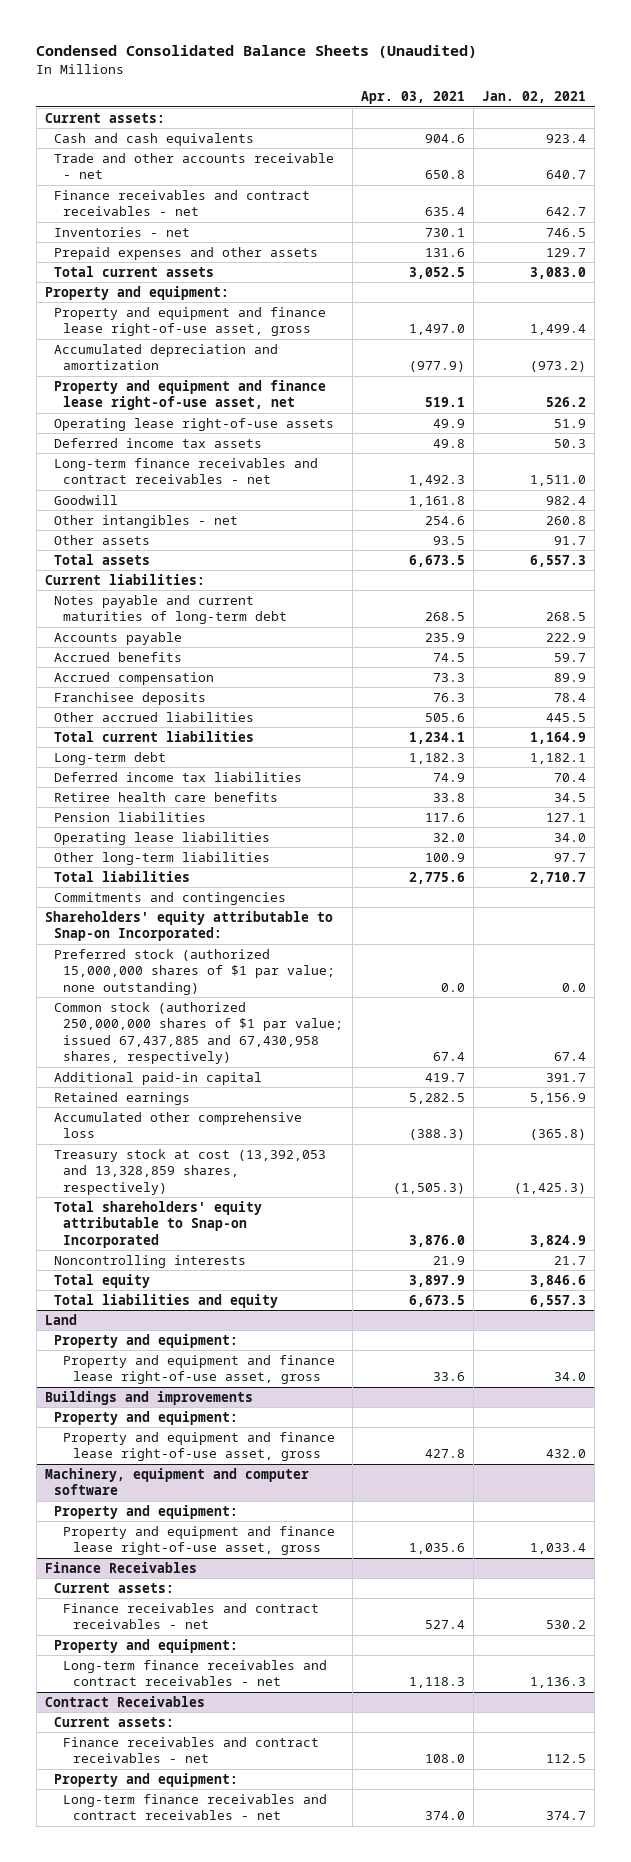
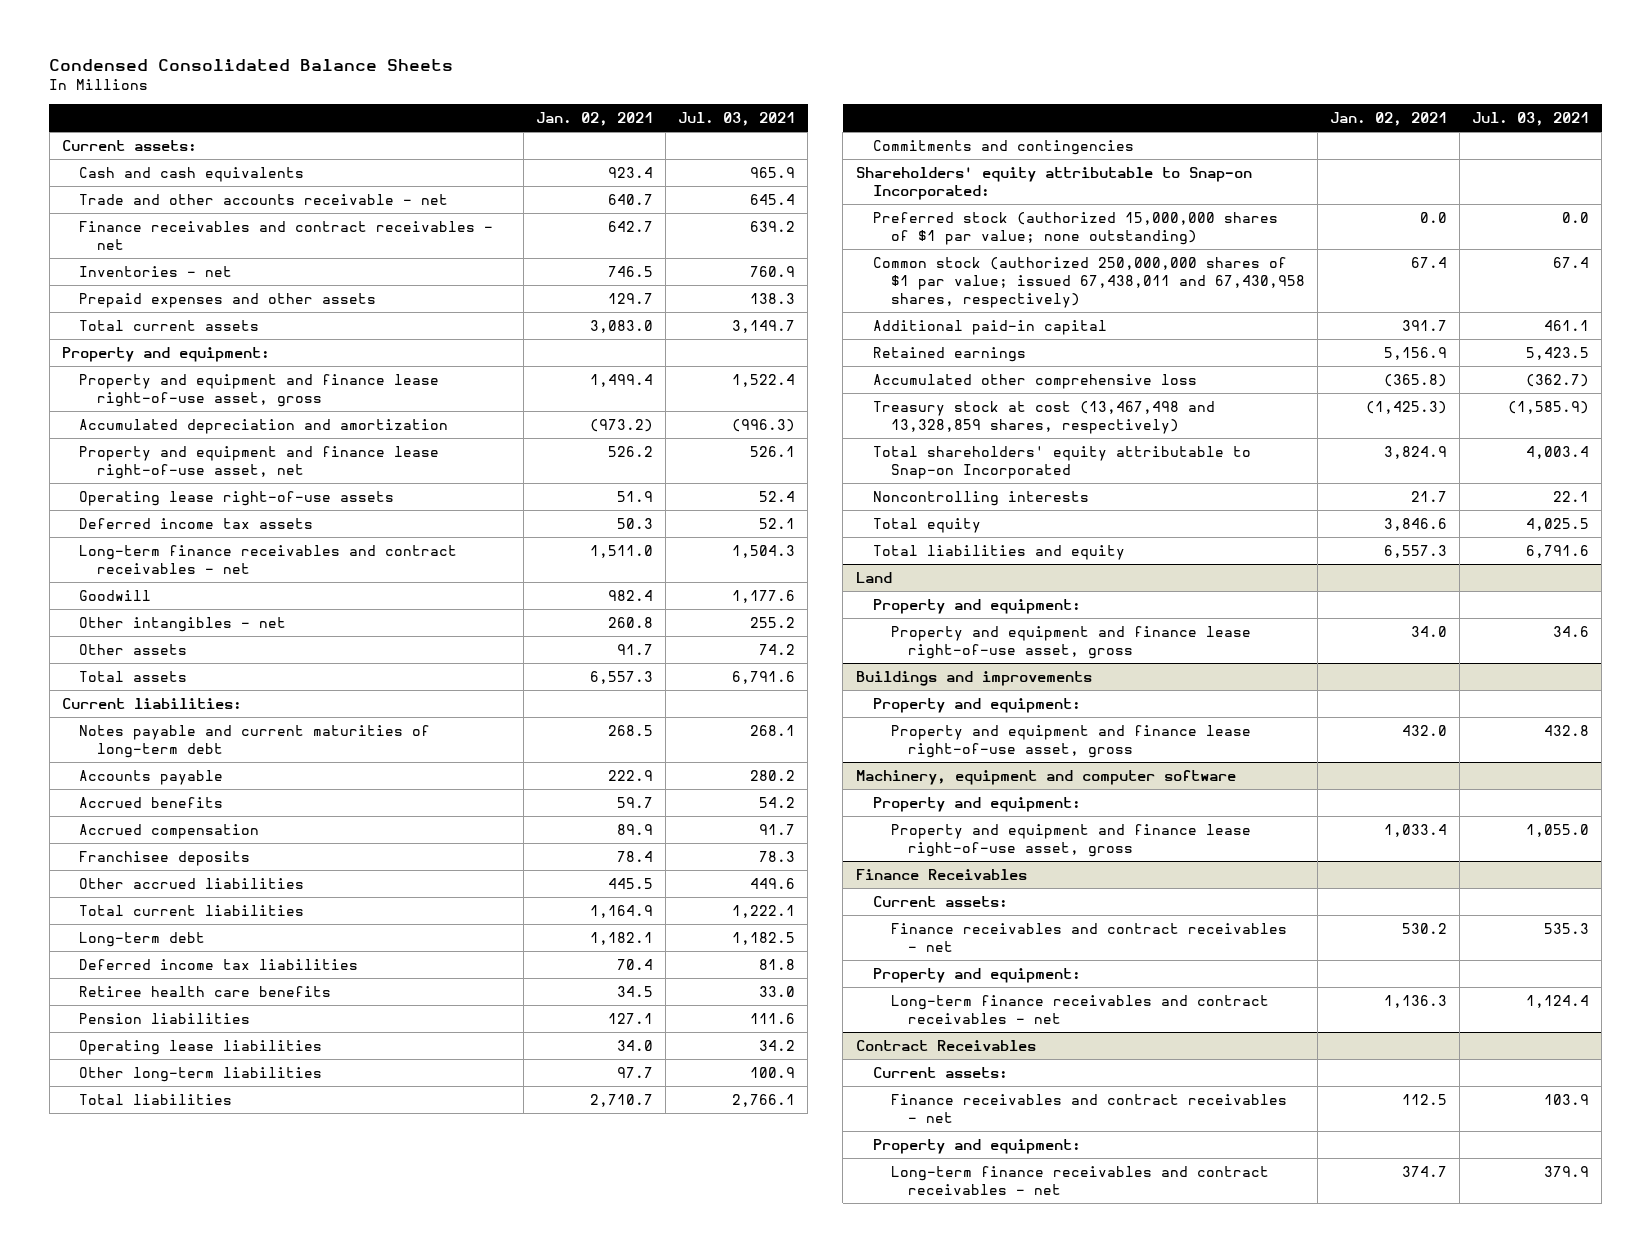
- Condensed Consolidated Balance Sheets (Unaudited)
+ Condensed Consolidated Balance Sheets
- | Apr. 03, 2021 | Jan. 02, 2021
+ | Jan. 02, 2021 | Jul. 03, 2021
- Common stock (authorized 250,000,000 shares of $1 par value; issued 67,437,885 and 67,430,958 shares, respectively) | 67.4 | 67.4
+ Common stock (authorized 250,000,000 shares of $1 par value; issued 67,438,011 and 67,430,958 shares, respectively) | 67.4 | 67.4
- Treasury stock at cost (13,392,053 and 13,328,859 shares, respectively) | (1,505.3) | (1,425.3)
+ Treasury stock at cost (13,467,498 and 13,328,859 shares, respectively) | (1,425.3) | (1,585.9)

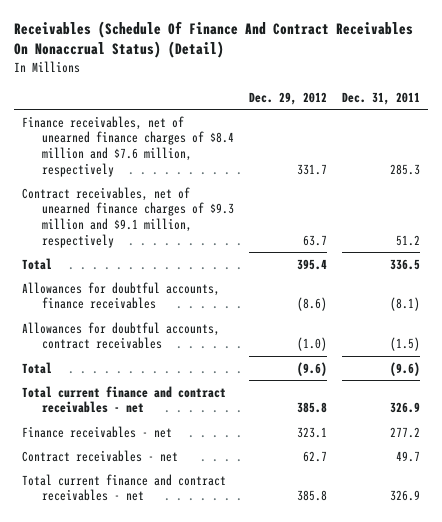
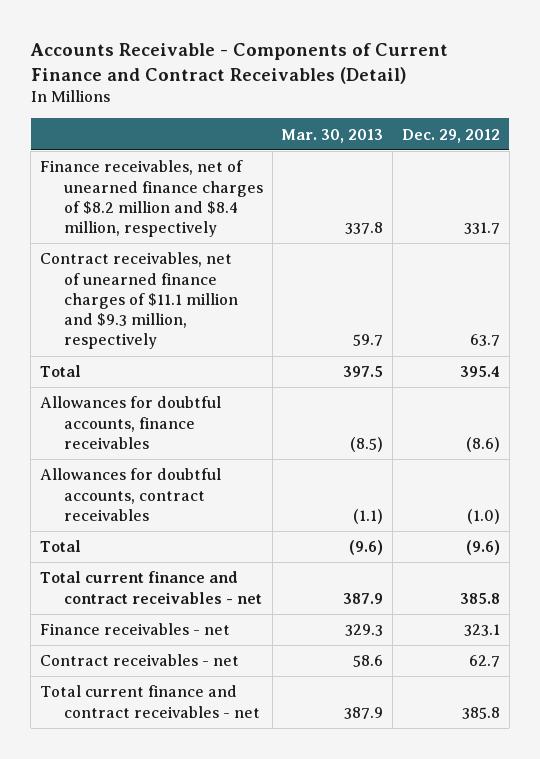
- Receivables (Schedule Of Finance And Contract Receivables On Nonaccrual Status) (Detail)
+ Accounts Receivable - Components of Current Finance and Contract Receivables (Detail)
- | Dec. 29, 2012 | Dec. 31, 2011
+ | Mar. 30, 2013 | Dec. 29, 2012
- Finance receivables, net of unearned finance charges of $8.4 million and $7.6 million, respectively | 331.7 | 285.3
- Contract receivables, net of unearned finance charges of $9.3 million and $9.1 million, respectively | 63.7 | 51.2
+ Finance receivables, net of unearned finance charges of $8.2 million and $8.4 million, respectively | 337.8 | 331.7
+ Contract receivables, net of unearned finance charges of $11.1 million and $9.3 million, respectively | 59.7 | 63.7

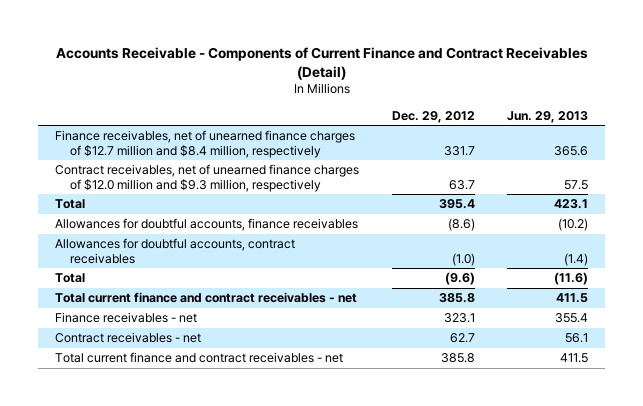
- | Mar. 30, 2013 | Dec. 29, 2012
+ | Dec. 29, 2012 | Jun. 29, 2013
- Finance receivables, net of unearned finance charges of $8.2 million and $8.4 million, respectively | 337.8 | 331.7
- Contract receivables, net of unearned finance charges of $11.1 million and $9.3 million, respectively | 59.7 | 63.7
+ Finance receivables, net of unearned finance charges of $12.7 million and $8.4 million, respectively | 331.7 | 365.6
+ Contract receivables, net of unearned finance charges of $12.0 million and $9.3 million, respectively | 63.7 | 57.5

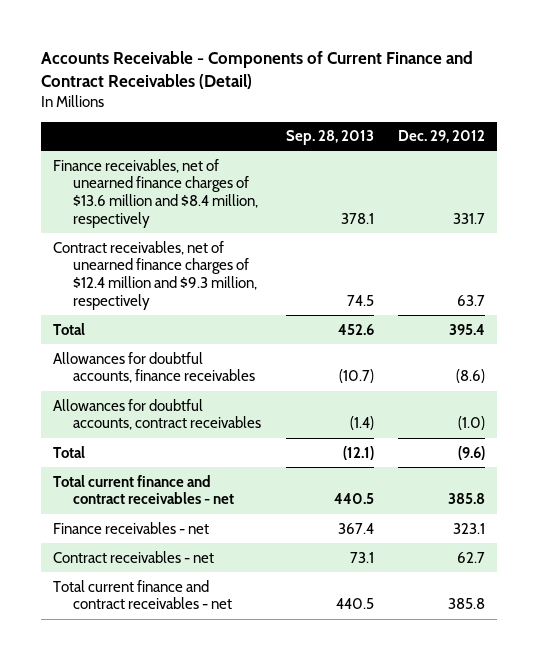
- | Dec. 29, 2012 | Jun. 29, 2013
+ | Sep. 28, 2013 | Dec. 29, 2012
- Finance receivables, net of unearned finance charges of $12.7 million and $8.4 million, respectively | 331.7 | 365.6
- Contract receivables, net of unearned finance charges of $12.0 million and $9.3 million, respectively | 63.7 | 57.5
+ Finance receivables, net of unearned finance charges of $13.6 million and $8.4 million, respectively | 378.1 | 331.7
+ Contract receivables, net of unearned finance charges of $12.4 million and $9.3 million, respectively | 74.5 | 63.7

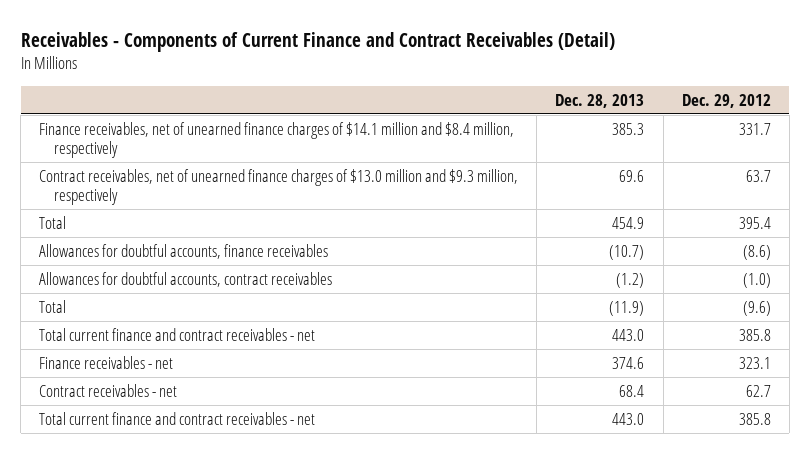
- Accounts Receivable - Components of Current Finance and Contract Receivables (Detail)
+ Receivables - Components of Current Finance and Contract Receivables (Detail)
- | Sep. 28, 2013 | Dec. 29, 2012
+ | Dec. 28, 2013 | Dec. 29, 2012
- Finance receivables, net of unearned finance charges of $13.6 million and $8.4 million, respectively | 378.1 | 331.7
- Contract receivables, net of unearned finance charges of $12.4 million and $9.3 million, respectively | 74.5 | 63.7
+ Finance receivables, net of unearned finance charges of $14.1 million and $8.4 million, respectively | 385.3 | 331.7
+ Contract receivables, net of unearned finance charges of $13.0 million and $9.3 million, respectively | 69.6 | 63.7

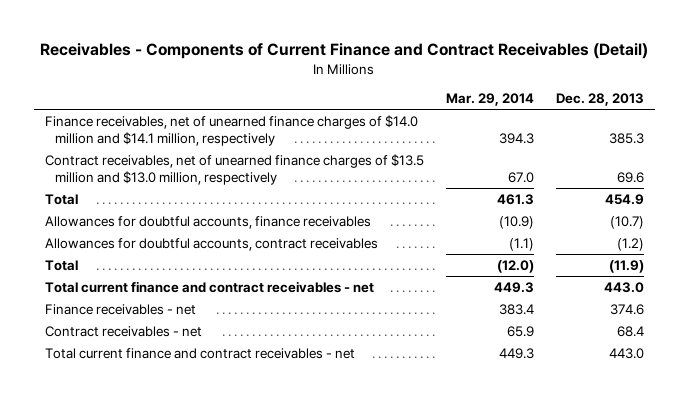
- | Dec. 28, 2013 | Dec. 29, 2012
+ | Mar. 29, 2014 | Dec. 28, 2013
- Finance receivables, net of unearned finance charges of $14.1 million and $8.4 million, respectively | 385.3 | 331.7
- Contract receivables, net of unearned finance charges of $13.0 million and $9.3 million, respectively | 69.6 | 63.7
+ Finance receivables, net of unearned finance charges of $14.0 million and $14.1 million, respectively | 394.3 | 385.3
+ Contract receivables, net of unearned finance charges of $13.5 million and $13.0 million, respectively | 67.0 | 69.6

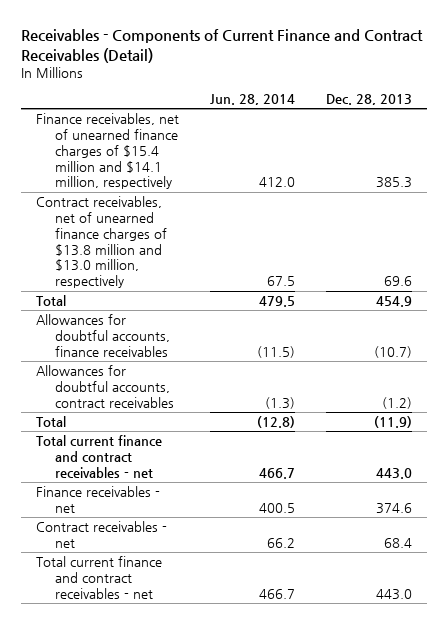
- | Mar. 29, 2014 | Dec. 28, 2013
+ | Jun. 28, 2014 | Dec. 28, 2013
- Finance receivables, net of unearned finance charges of $14.0 million and $14.1 million, respectively | 394.3 | 385.3
- Contract receivables, net of unearned finance charges of $13.5 million and $13.0 million, respectively | 67.0 | 69.6
+ Finance receivables, net of unearned finance charges of $15.4 million and $14.1 million, respectively | 412.0 | 385.3
+ Contract receivables, net of unearned finance charges of $13.8 million and $13.0 million, respectively | 67.5 | 69.6

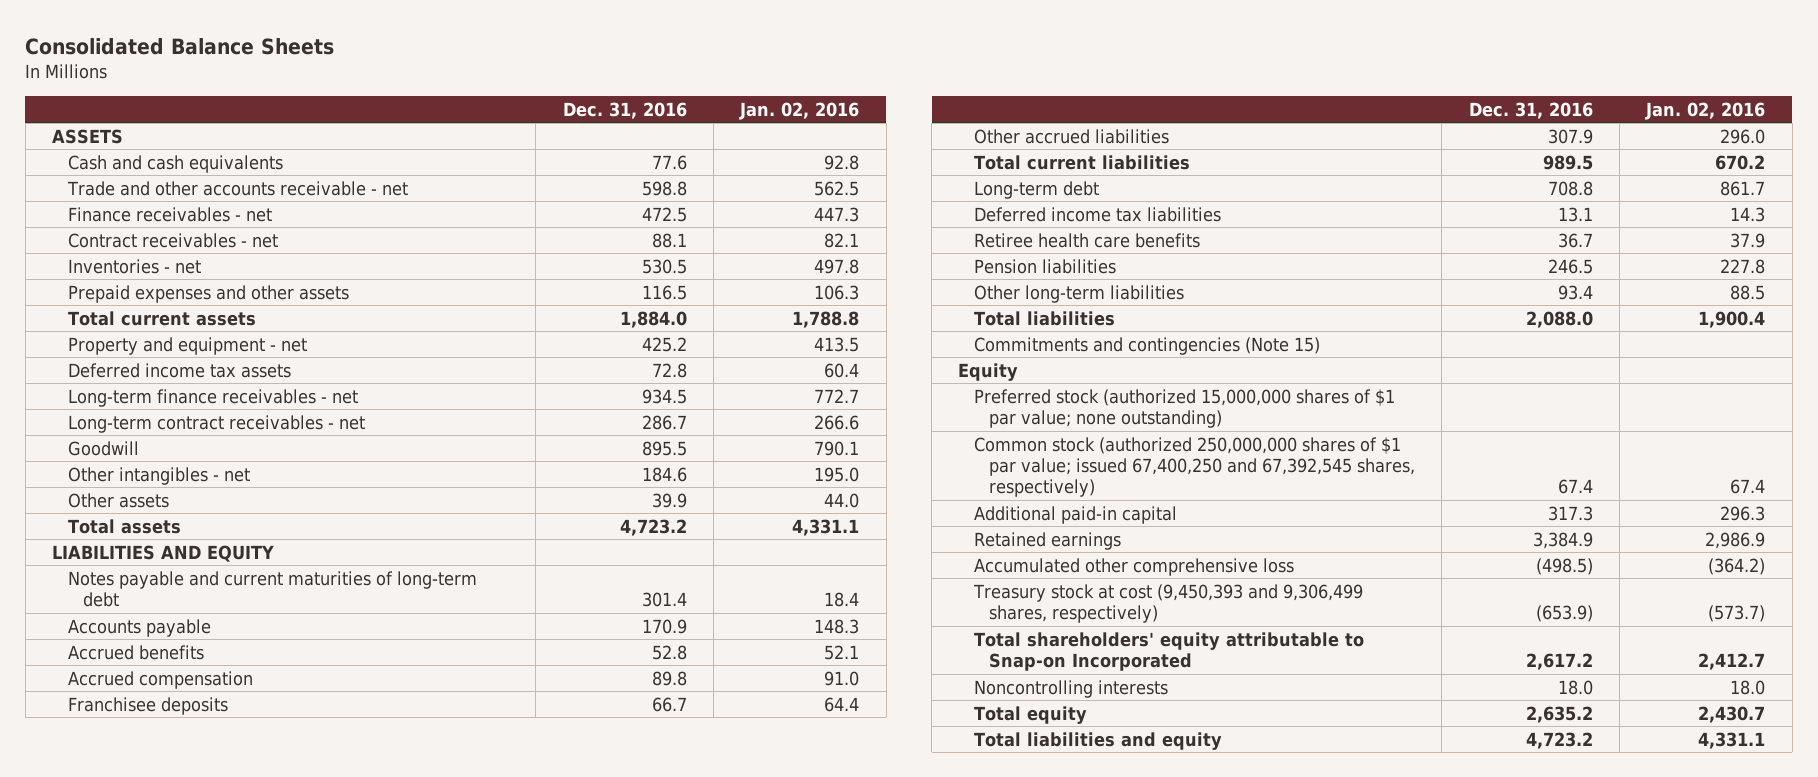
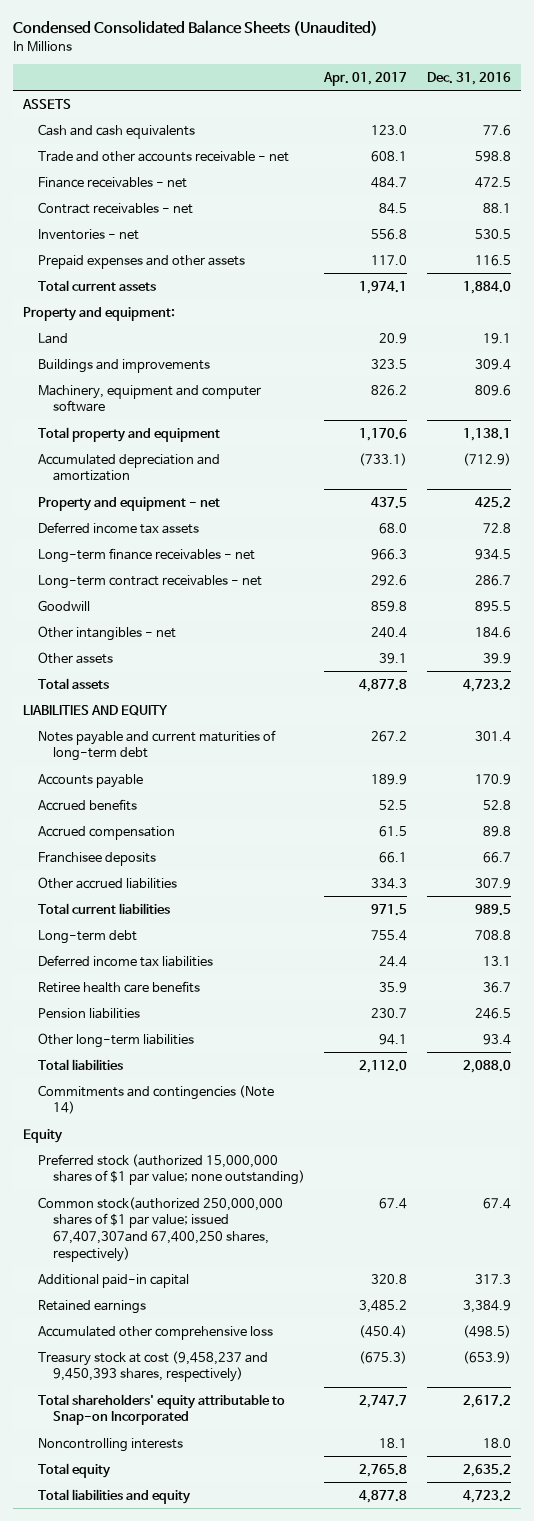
- Consolidated Balance Sheets
+ Condensed Consolidated Balance Sheets (Unaudited)
- | Dec. 31, 2016 | Jan. 02, 2016
+ | Apr. 01, 2017 | Dec. 31, 2016
+ Property and equipment:
+ Land | 20.9 | 19.1
+ Buildings and improvements | 323.5 | 309.4
+ Machinery, equipment and computer software | 826.2 | 809.6
+ Total property and equipment | 1,170.6 | 1,138.1
+ Accumulated depreciation and amortization | (733.1) | (712.9)
- Commitments and contingencies (Note 15)
+ Commitments and contingencies (Note 14)
- Common stock (authorized 250,000,000 shares of $1 par value; issued 67,400,250 and 67,392,545 shares, respectively) | 67.4 | 67.4
+ Common stock(authorized 250,000,000 shares of $1 par value; issued 67,407,307and 67,400,250 shares, respectively) | 67.4 | 67.4
- Treasury stock at cost (9,450,393 and 9,306,499 shares, respectively) | (653.9) | (573.7)
+ Treasury stock at cost (9,458,237 and 9,450,393 shares, respectively) | (675.3) | (653.9)

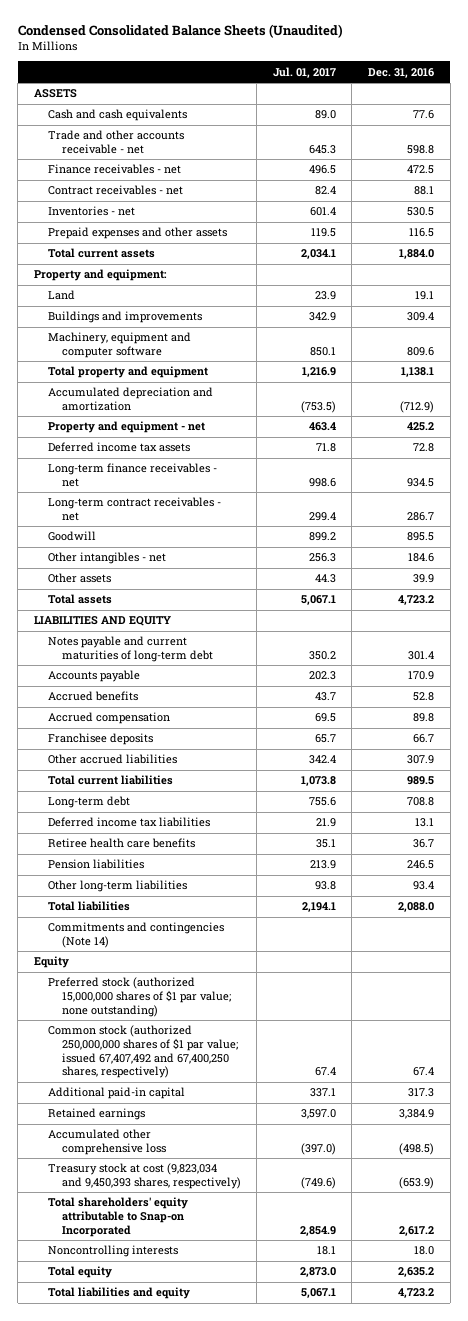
- | Apr. 01, 2017 | Dec. 31, 2016
+ | Jul. 01, 2017 | Dec. 31, 2016
- Common stock(authorized 250,000,000 shares of $1 par value; issued 67,407,307and 67,400,250 shares, respectively) | 67.4 | 67.4
+ Common stock (authorized 250,000,000 shares of $1 par value; issued 67,407,492 and 67,400,250 shares, respectively) | 67.4 | 67.4
- Treasury stock at cost (9,458,237 and 9,450,393 shares, respectively) | (675.3) | (653.9)
+ Treasury stock at cost (9,823,034 and 9,450,393 shares, respectively) | (749.6) | (653.9)

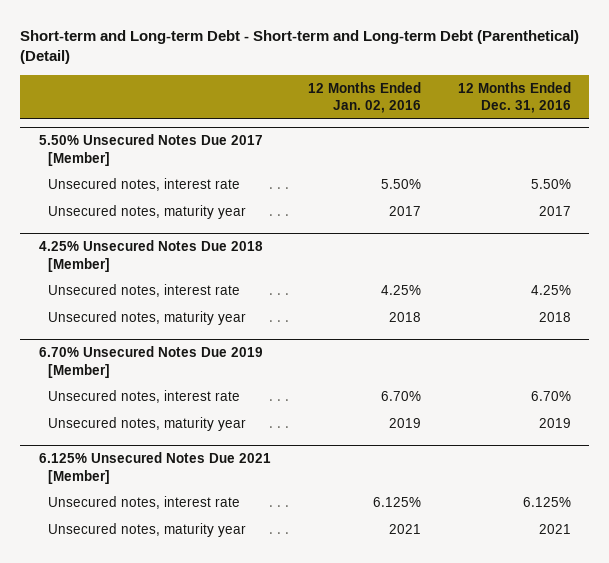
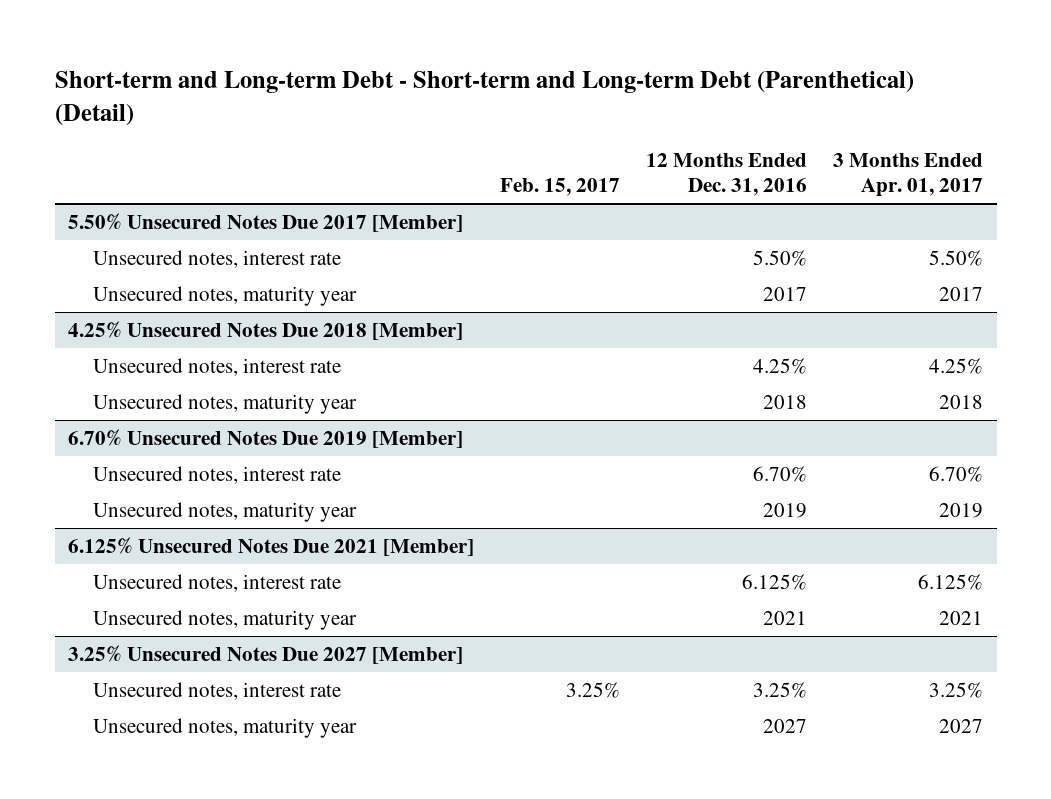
- | 12 Months Ended Jan. 02, 2016 | 12 Months Ended Dec. 31, 2016
+ | Feb. 15, 2017 | 12 Months Ended Dec. 31, 2016 | 3 Months Ended Apr. 01, 2017
+ 3.25% Unsecured Notes Due 2027 [Member]
+ Unsecured notes, interest rate | 3.25% | 3.25% | 3.25%
+ Unsecured notes, maturity year | | 2027 | 2027

